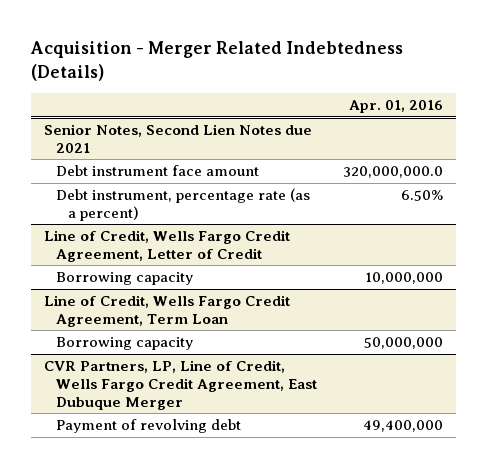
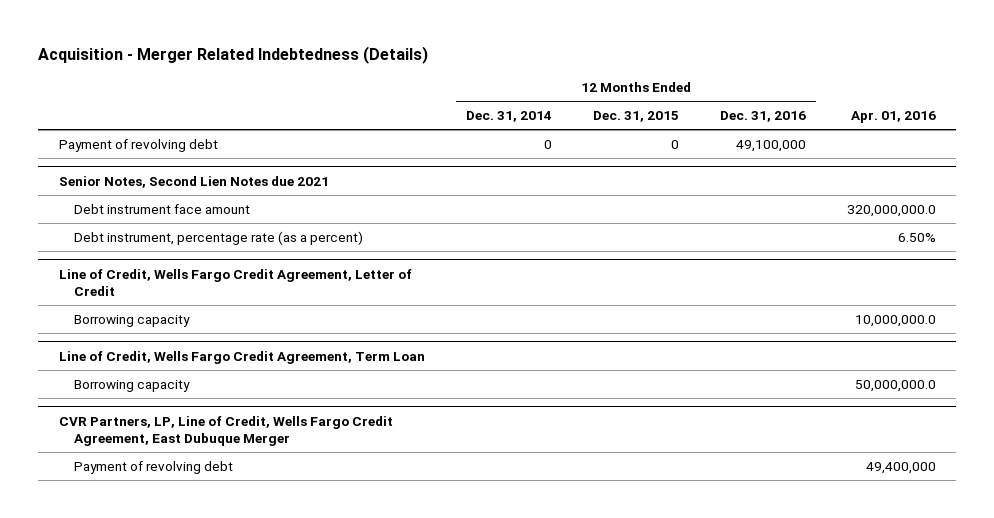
- | Apr. 01, 2016
+ | 12 Months Ended Dec. 31, 2014 | 12 Months Ended Dec. 31, 2015 | 12 Months Ended Dec. 31, 2016 | Apr. 01, 2016
+ Payment of revolving debt | 0 | 0 | 49,100,000 |
@ Line of Credit, Wells Fargo Credit Agreement, Letter of Credit
- Borrowing capacity | 10,000,000
+ Borrowing capacity | | | | 10,000,000.0
@ Line of Credit, Wells Fargo Credit Agreement, Term Loan
- Borrowing capacity | 50,000,000
+ Borrowing capacity | | | | 50,000,000.0

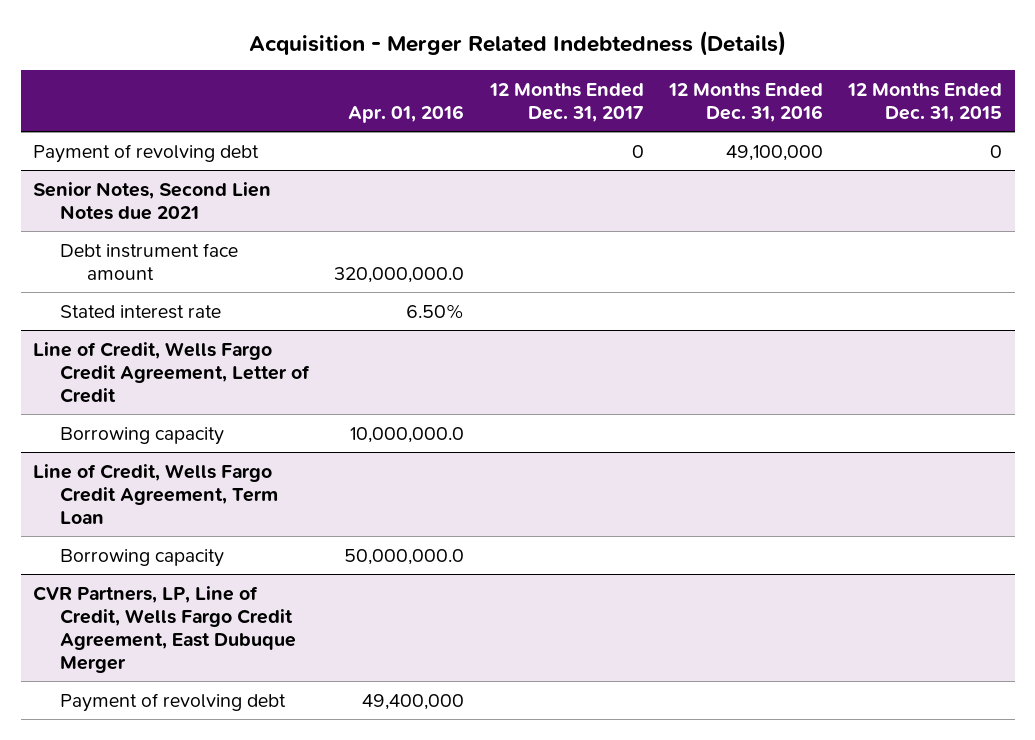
- | 12 Months Ended Dec. 31, 2014 | 12 Months Ended Dec. 31, 2015 | 12 Months Ended Dec. 31, 2016 | Apr. 01, 2016
+ | Apr. 01, 2016 | 12 Months Ended Dec. 31, 2017 | 12 Months Ended Dec. 31, 2016 | 12 Months Ended Dec. 31, 2015
@ Senior Notes, Second Lien Notes due 2021
- Debt instrument, percentage rate (as a percent) | | | | 6.50%
+ Stated interest rate | 6.50% | | |

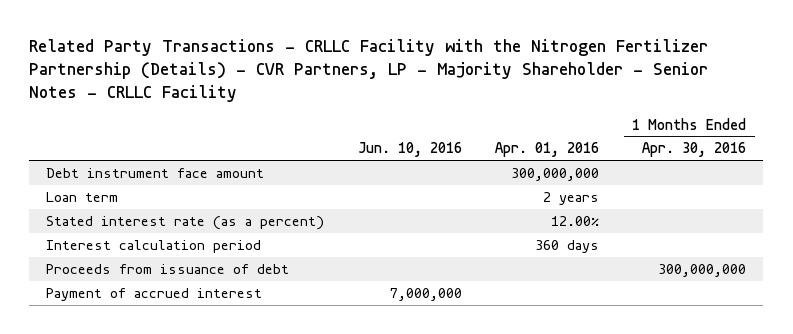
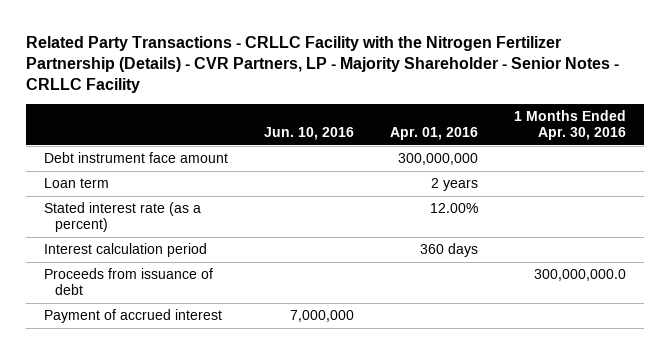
- Proceeds from issuance of debt | | | 300,000,000
+ Proceeds from issuance of debt | | | 300,000,000.0

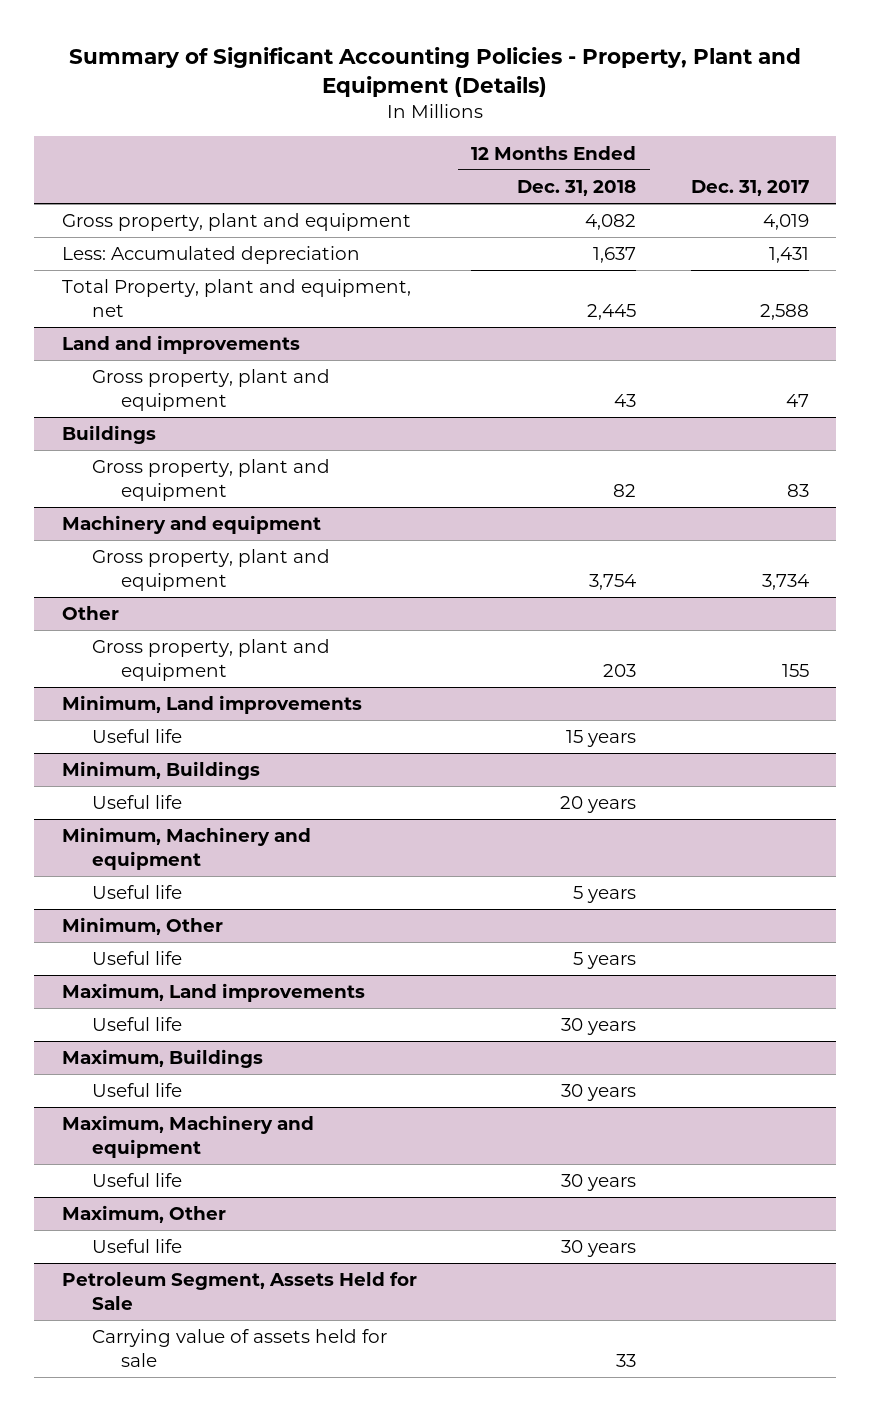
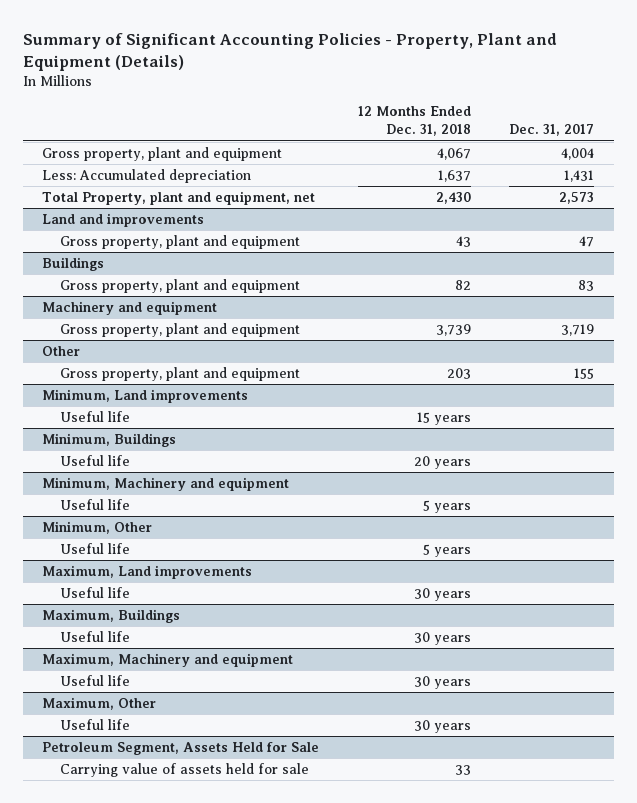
- Gross property, plant and equipment | 4,082 | 4,019
+ Gross property, plant and equipment | 4,067 | 4,004
- Total Property, plant and equipment, net | 2,445 | 2,588
+ Total Property, plant and equipment, net | 2,430 | 2,573
@ Machinery and equipment
- Gross property, plant and equipment | 3,754 | 3,734
+ Gross property, plant and equipment | 3,739 | 3,719

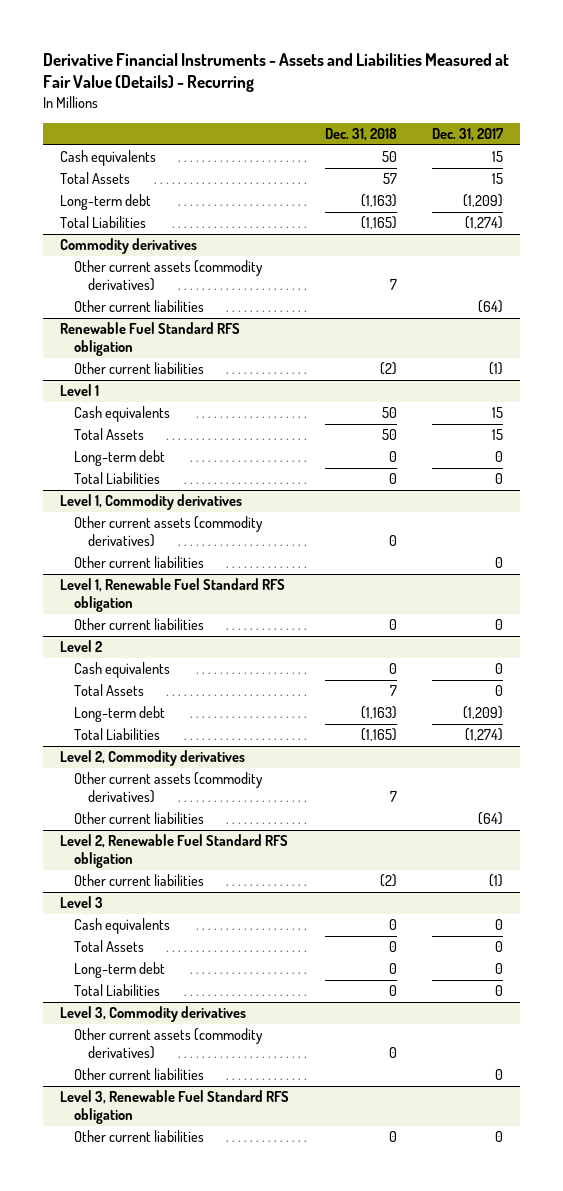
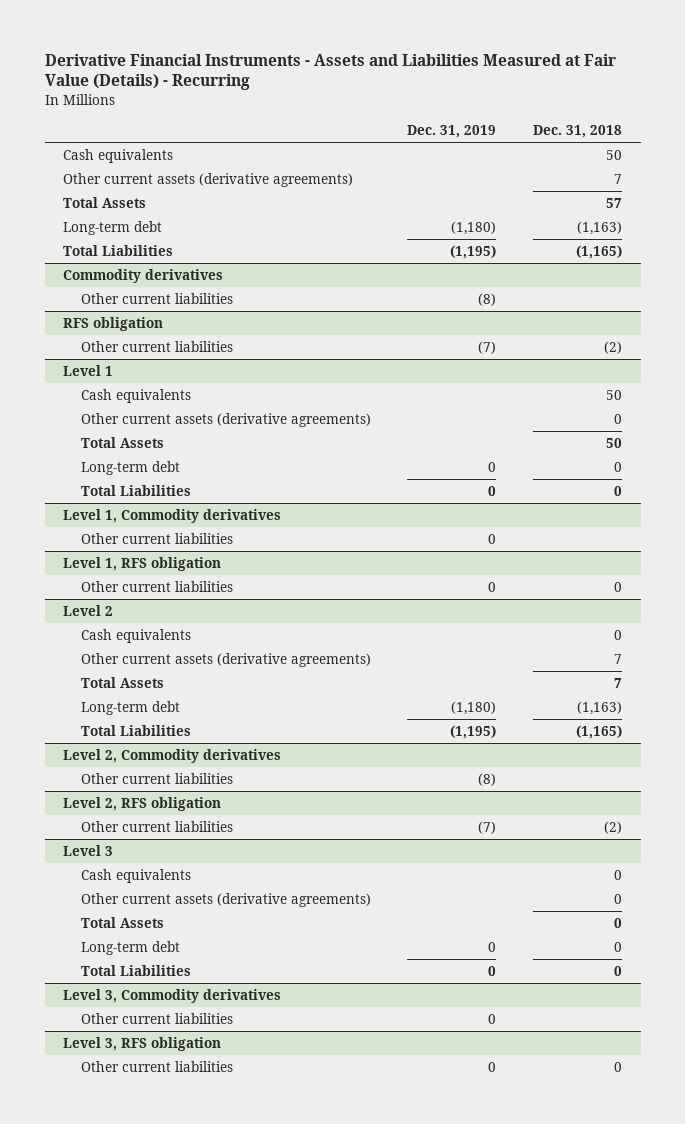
- | Dec. 31, 2018 | Dec. 31, 2017
+ | Dec. 31, 2019 | Dec. 31, 2018
+ Other current assets (derivative agreements) | | 7
@ Commodity derivatives
- Other current assets (commodity derivatives) | 7 |
- Renewable Fuel Standard RFS obligation
+ RFS obligation
@ Level 1
+ Other current assets (derivative agreements) | | 0
@ Level 1, Commodity derivatives
- Other current assets (commodity derivatives) | 0 |
- Level 1, Renewable Fuel Standard RFS obligation
+ Level 1, RFS obligation
@ Level 2
+ Other current assets (derivative agreements) | | 7
@ Level 2, Commodity derivatives
- Other current assets (commodity derivatives) | 7 |
- Level 2, Renewable Fuel Standard RFS obligation
+ Level 2, RFS obligation
@ Level 3
+ Other current assets (derivative agreements) | | 0
@ Level 3, Commodity derivatives
- Other current assets (commodity derivatives) | 0 |
- Level 3, Renewable Fuel Standard RFS obligation
+ Level 3, RFS obligation

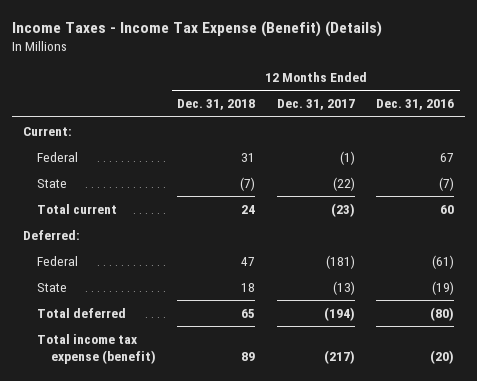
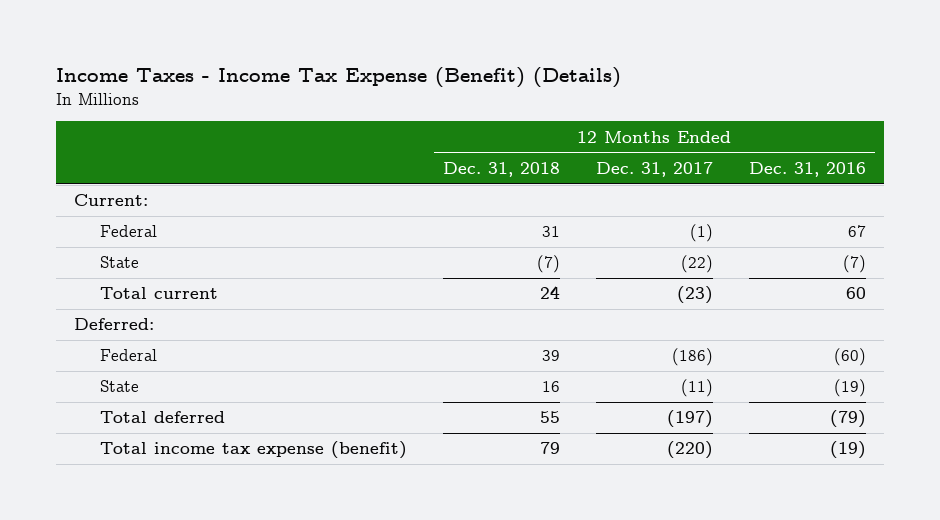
- Federal | 47 | (181) | (61)
- State | 18 | (13) | (19)
- Total deferred | 65 | (194) | (80)
- Total income tax expense (benefit) | 89 | (217) | (20)
+ Federal | 39 | (186) | (60)
+ State | 16 | (11) | (19)
+ Total deferred | 55 | (197) | (79)
+ Total income tax expense (benefit) | 79 | (220) | (19)

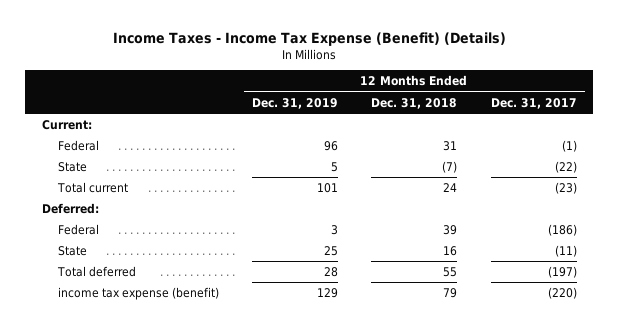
- | 12 Months Ended Dec. 31, 2018 | 12 Months Ended Dec. 31, 2017 | 12 Months Ended Dec. 31, 2016
+ | 12 Months Ended Dec. 31, 2019 | 12 Months Ended Dec. 31, 2018 | 12 Months Ended Dec. 31, 2017
- Total income tax expense (benefit) | 79 | (220) | (19)
+ income tax expense (benefit) | 129 | 79 | (220)

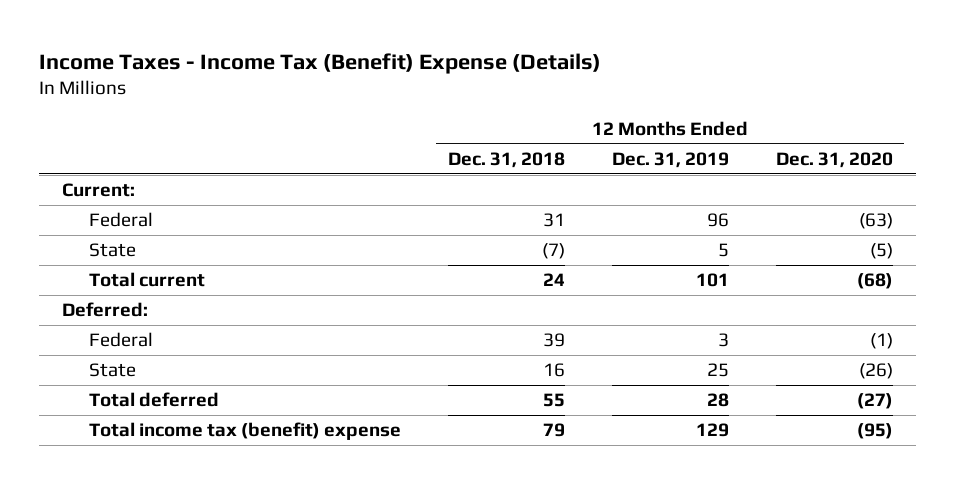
- Income Taxes - Income Tax Expense (Benefit) (Details)
+ Income Taxes - Income Tax (Benefit) Expense (Details)
- | 12 Months Ended Dec. 31, 2019 | 12 Months Ended Dec. 31, 2018 | 12 Months Ended Dec. 31, 2017
+ | 12 Months Ended Dec. 31, 2018 | 12 Months Ended Dec. 31, 2019 | 12 Months Ended Dec. 31, 2020
- income tax expense (benefit) | 129 | 79 | (220)
+ Total income tax (benefit) expense | 79 | 129 | (95)

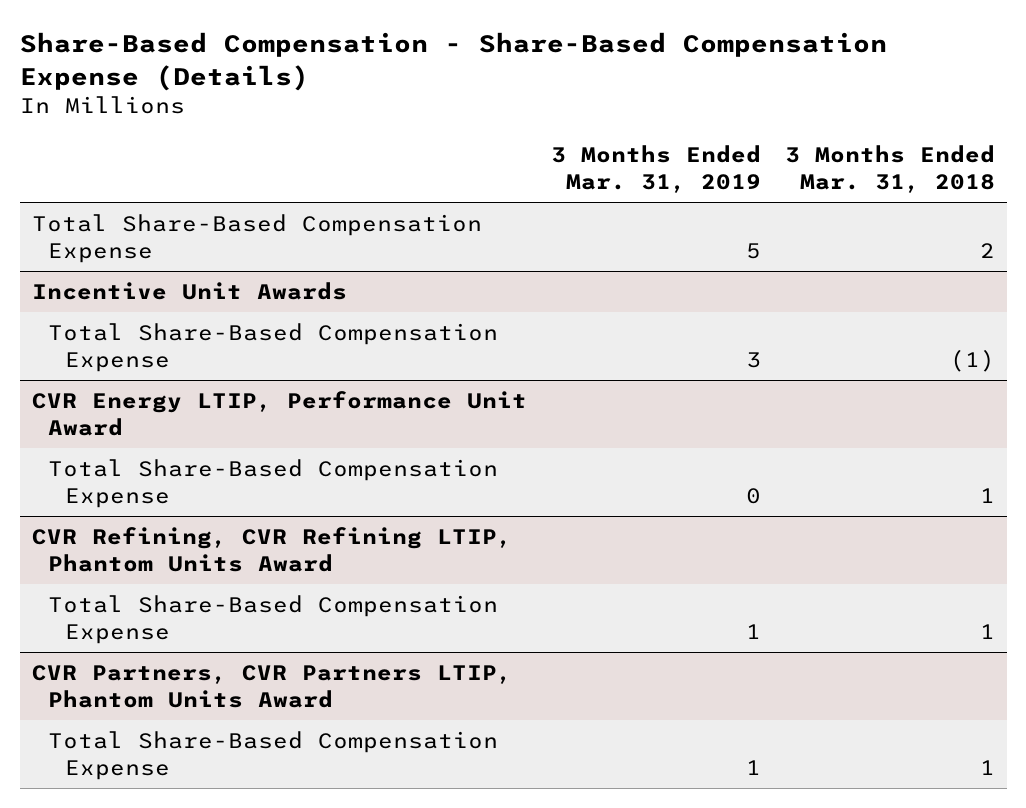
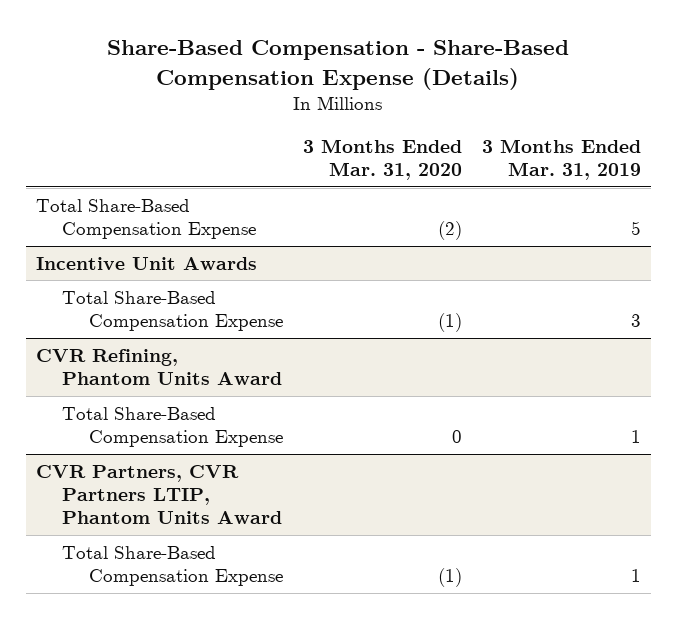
- | 3 Months Ended Mar. 31, 2019 | 3 Months Ended Mar. 31, 2018
+ | 3 Months Ended Mar. 31, 2020 | 3 Months Ended Mar. 31, 2019
- CVR Energy LTIP, Performance Unit Award
- Total Share-Based Compensation Expense | 0 | 1
- CVR Refining, CVR Refining LTIP, Phantom Units Award
+ CVR Refining, Phantom Units Award

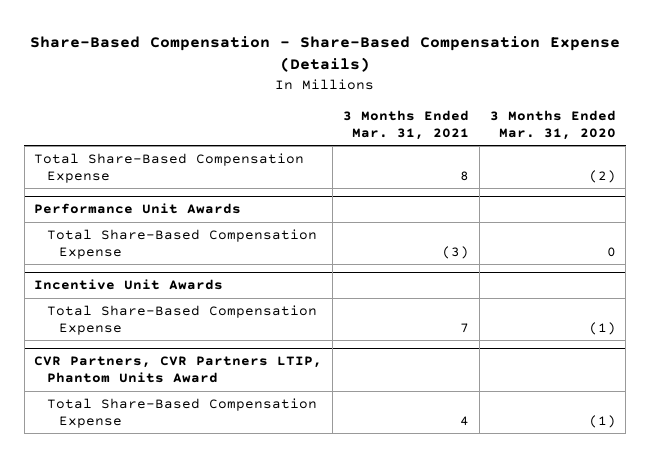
- | 3 Months Ended Mar. 31, 2020 | 3 Months Ended Mar. 31, 2019
+ | 3 Months Ended Mar. 31, 2021 | 3 Months Ended Mar. 31, 2020
+ Performance Unit Awards
+ Total Share-Based Compensation Expense | (3) | 0
- CVR Refining, Phantom Units Award
- Total Share-Based Compensation Expense | 0 | 1

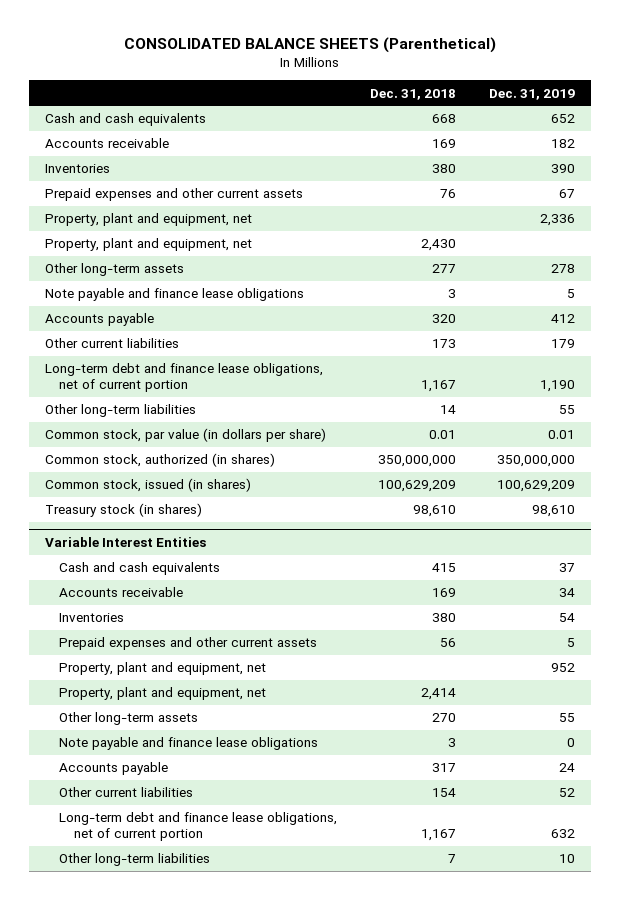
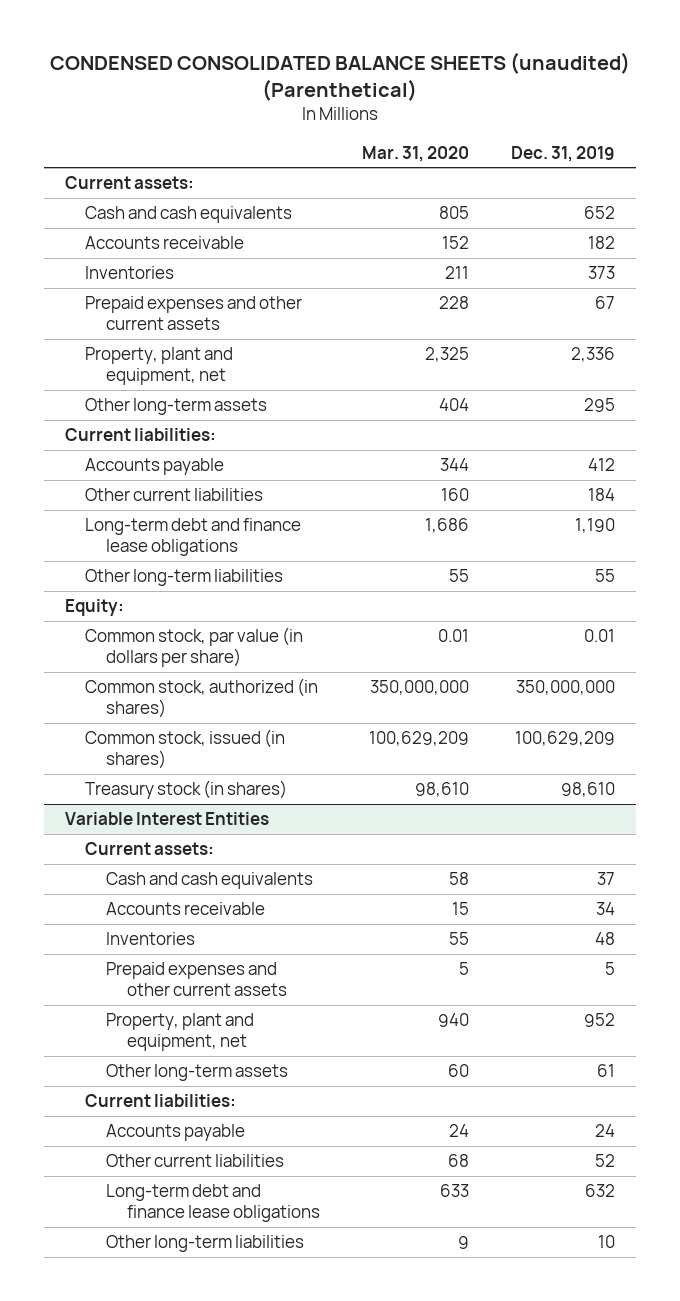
- CONSOLIDATED BALANCE SHEETS (Parenthetical)
+ CONDENSED CONSOLIDATED BALANCE SHEETS (unaudited) (Parenthetical)
- | Dec. 31, 2018 | Dec. 31, 2019
+ | Mar. 31, 2020 | Dec. 31, 2019
+ Current assets:
- Inventories | 380 | 390
+ Inventories | 211 | 373
- Property, plant and equipment, net | 2,430 |
- Other long-term assets | 277 | 278
- Note payable and finance lease obligations | 3 | 5
+ Other long-term assets | 404 | 295
+ Current liabilities:
- Other current liabilities | 173 | 179
- Long-term debt and finance lease obligations, net of current portion | 1,167 | 1,190
+ Other current liabilities | 160 | 184
+ Long-term debt and finance lease obligations | 1,686 | 1,190
+ Equity:
@ Variable Interest Entities
+ Current assets:
- Inventories | 380 | 54
+ Inventories | 55 | 48
- Property, plant and equipment, net | 2,414 |
- Other long-term assets | 270 | 55
- Note payable and finance lease obligations | 3 | 0
+ Other long-term assets | 60 | 61
+ Current liabilities:
- Long-term debt and finance lease obligations, net of current portion | 1,167 | 632
+ Long-term debt and finance lease obligations | 633 | 632

